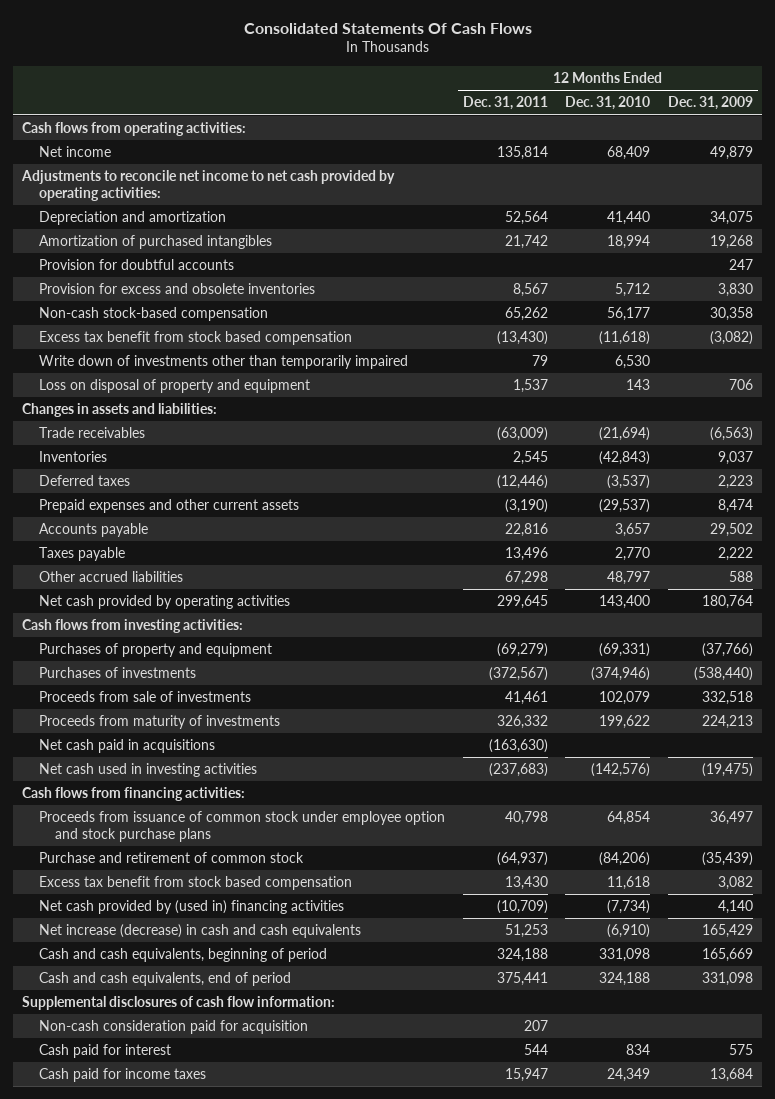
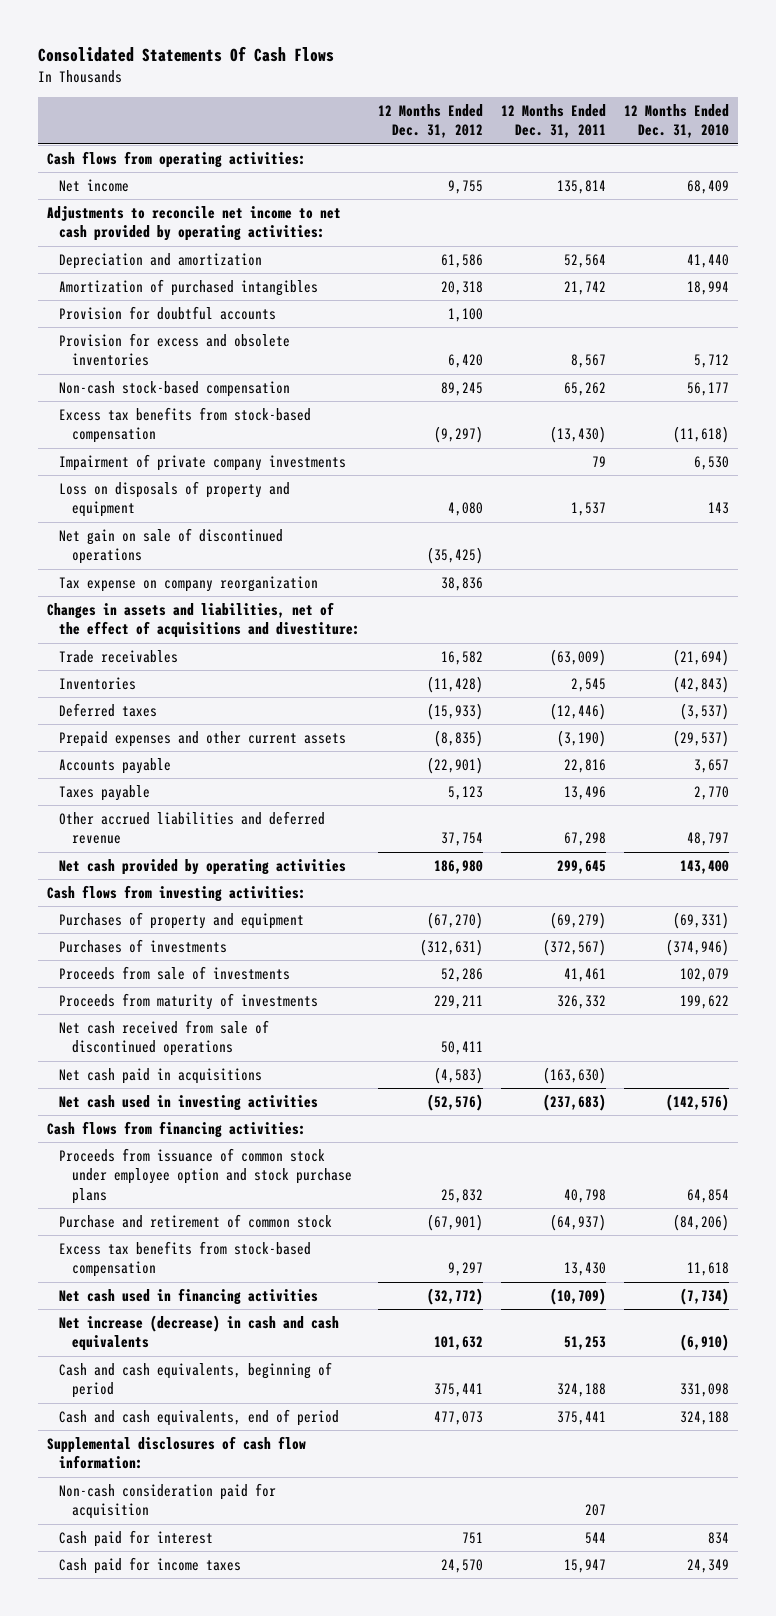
- | 12 Months Ended Dec. 31, 2011 | 12 Months Ended Dec. 31, 2010 | 12 Months Ended Dec. 31, 2009
+ | 12 Months Ended Dec. 31, 2012 | 12 Months Ended Dec. 31, 2011 | 12 Months Ended Dec. 31, 2010
- Excess tax benefit from stock based compensation | (13,430) | (11,618) | (3,082)
- Write down of investments other than temporarily impaired | 79 | 6,530 |
- Loss on disposal of property and equipment | 1,537 | 143 | 706
- Changes in assets and liabilities:
+ Excess tax benefits from stock-based compensation | (9,297) | (13,430) | (11,618)
+ Impairment of private company investments | | 79 | 6,530
+ Loss on disposals of property and equipment | 4,080 | 1,537 | 143
+ Net gain on sale of discontinued operations | (35,425) | |
+ Tax expense on company reorganization | 38,836 | |
+ Changes in assets and liabilities, net of the effect of acquisitions and divestiture:
- Other accrued liabilities | 67,298 | 48,797 | 588
+ Other accrued liabilities and deferred revenue | 37,754 | 67,298 | 48,797
+ Net cash received from sale of discontinued operations | 50,411 | |
- Excess tax benefit from stock based compensation | 13,430 | 11,618 | 3,082
- Net cash provided by (used in) financing activities | (10,709) | (7,734) | 4,140
+ Excess tax benefits from stock-based compensation | 9,297 | 13,430 | 11,618
+ Net cash used in financing activities | (32,772) | (10,709) | (7,734)

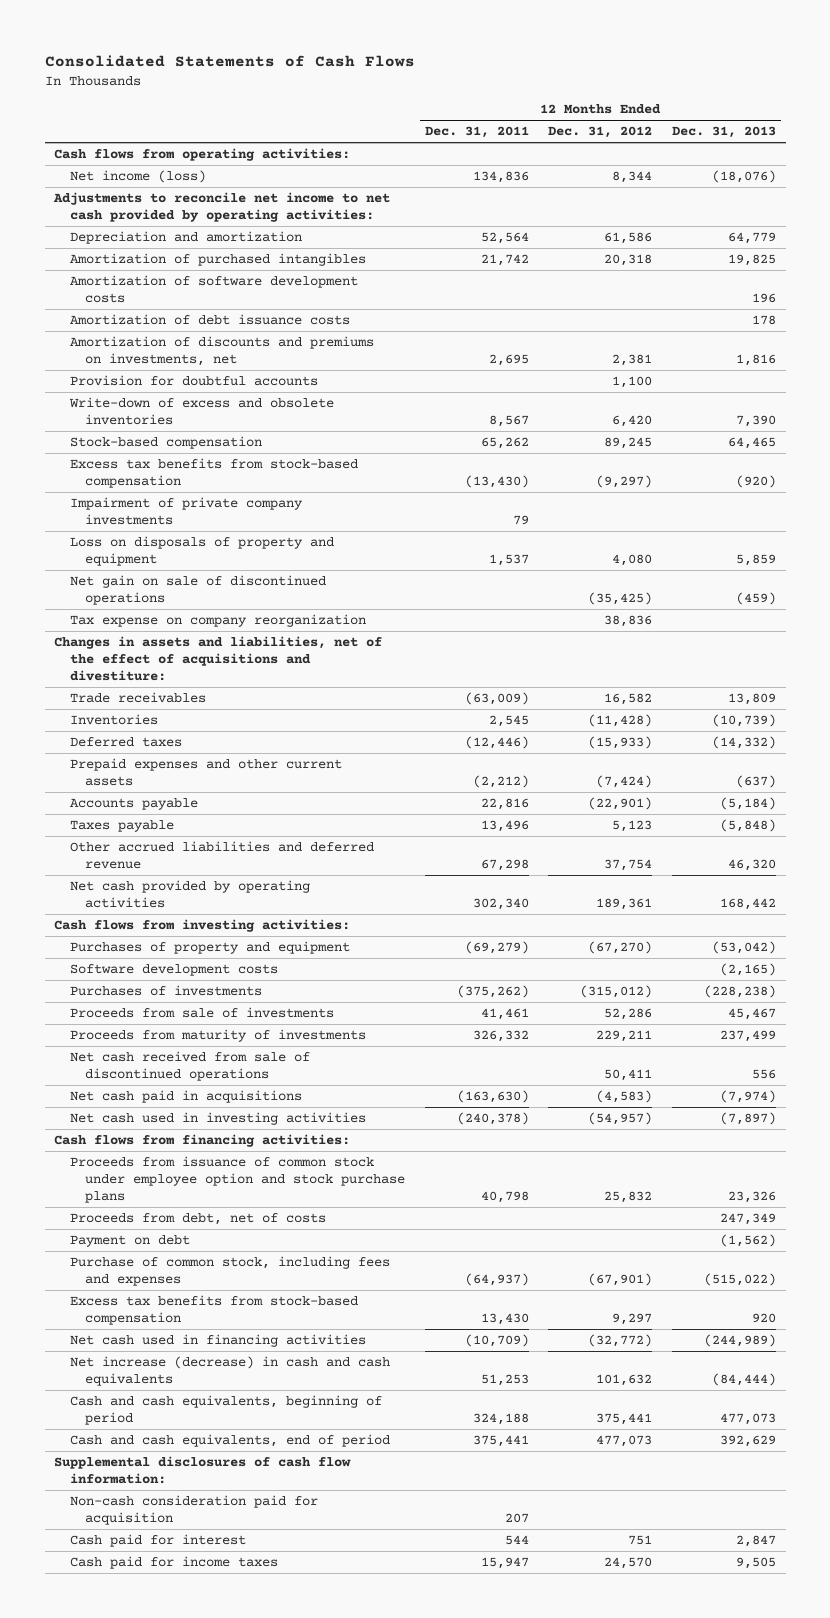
- Consolidated Statements Of Cash Flows
+ Consolidated Statements of Cash Flows
- | 12 Months Ended Dec. 31, 2012 | 12 Months Ended Dec. 31, 2011 | 12 Months Ended Dec. 31, 2010
+ | 12 Months Ended Dec. 31, 2011 | 12 Months Ended Dec. 31, 2012 | 12 Months Ended Dec. 31, 2013
- Net income | 9,755 | 135,814 | 68,409
+ Net income (loss) | 134,836 | 8,344 | (18,076)
+ Amortization of software development costs | | | 196
+ Amortization of debt issuance costs | | | 178
+ Amortization of discounts and premiums on investments, net | 2,695 | 2,381 | 1,816
- Provision for excess and obsolete inventories | 6,420 | 8,567 | 5,712
- Non-cash stock-based compensation | 89,245 | 65,262 | 56,177
+ Write-down of excess and obsolete inventories | 8,567 | 6,420 | 7,390
+ Stock-based compensation | 65,262 | 89,245 | 64,465
- Prepaid expenses and other current assets | (8,835) | (3,190) | (29,537)
+ Prepaid expenses and other current assets | (2,212) | (7,424) | (637)
- Net cash provided by operating activities | 186,980 | 299,645 | 143,400
+ Net cash provided by operating activities | 302,340 | 189,361 | 168,442
- Purchases of investments | (312,631) | (372,567) | (374,946)
+ Software development costs | | | (2,165)
+ Purchases of investments | (375,262) | (315,012) | (228,238)
- Net cash used in investing activities | (52,576) | (237,683) | (142,576)
+ Net cash used in investing activities | (240,378) | (54,957) | (7,897)
- Purchase and retirement of common stock | (67,901) | (64,937) | (84,206)
+ Proceeds from debt, net of costs | | | 247,349
+ Payment on debt | | | (1,562)
+ Purchase of common stock, including fees and expenses | (64,937) | (67,901) | (515,022)

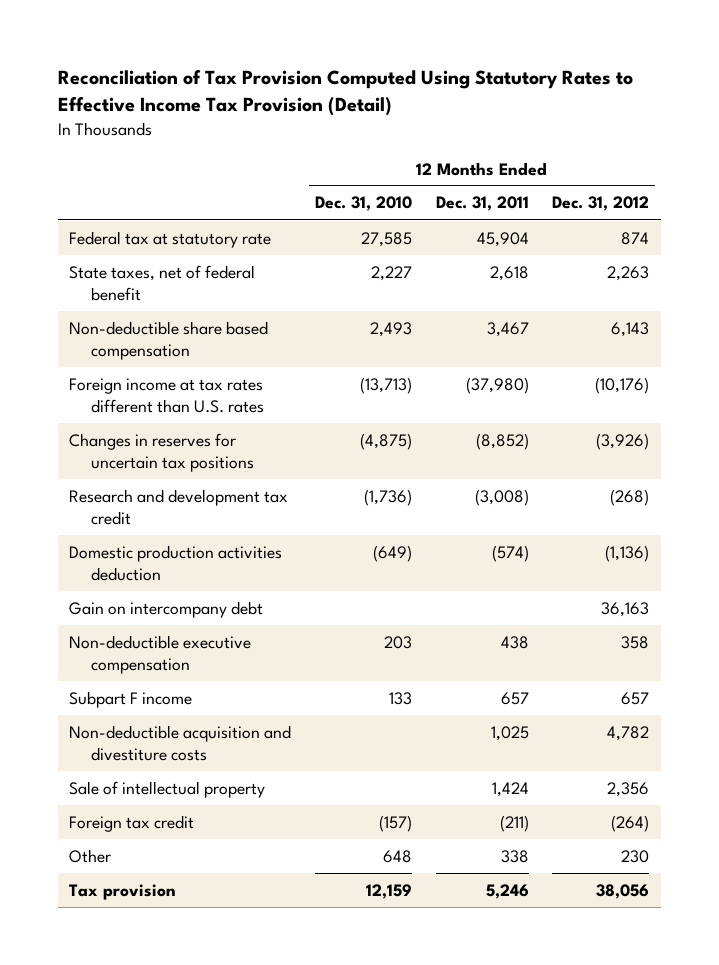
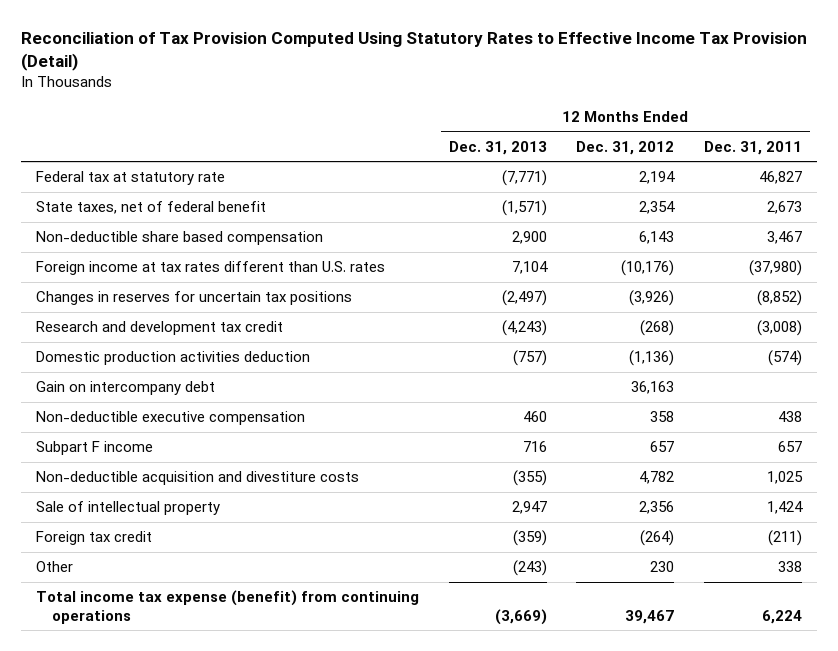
- | 12 Months Ended Dec. 31, 2010 | 12 Months Ended Dec. 31, 2011 | 12 Months Ended Dec. 31, 2012
+ | 12 Months Ended Dec. 31, 2013 | 12 Months Ended Dec. 31, 2012 | 12 Months Ended Dec. 31, 2011
- Federal tax at statutory rate | 27,585 | 45,904 | 874
- State taxes, net of federal benefit | 2,227 | 2,618 | 2,263
+ Federal tax at statutory rate | (7,771) | 2,194 | 46,827
+ State taxes, net of federal benefit | (1,571) | 2,354 | 2,673
- Tax provision | 12,159 | 5,246 | 38,056
+ Total income tax expense (benefit) from continuing operations | (3,669) | 39,467 | 6,224

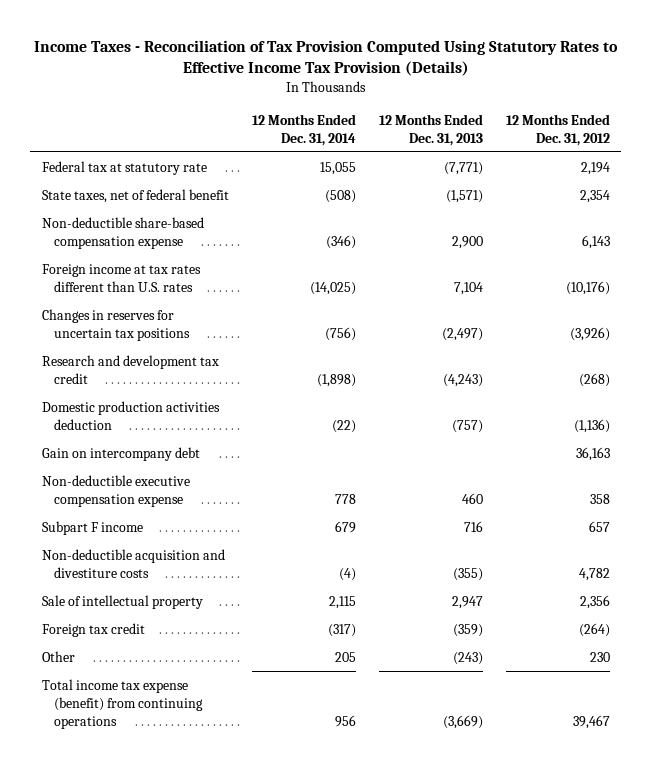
- Reconciliation of Tax Provision Computed Using Statutory Rates to Effective Income Tax Provision (Detail)
+ Income Taxes - Reconciliation of Tax Provision Computed Using Statutory Rates to Effective Income Tax Provision (Details)
- | 12 Months Ended Dec. 31, 2013 | 12 Months Ended Dec. 31, 2012 | 12 Months Ended Dec. 31, 2011
+ | 12 Months Ended Dec. 31, 2014 | 12 Months Ended Dec. 31, 2013 | 12 Months Ended Dec. 31, 2012
- Non-deductible share based compensation | 2,900 | 6,143 | 3,467
+ Non-deductible share-based compensation expense | (346) | 2,900 | 6,143
- Non-deductible executive compensation | 460 | 358 | 438
+ Non-deductible executive compensation expense | 778 | 460 | 358

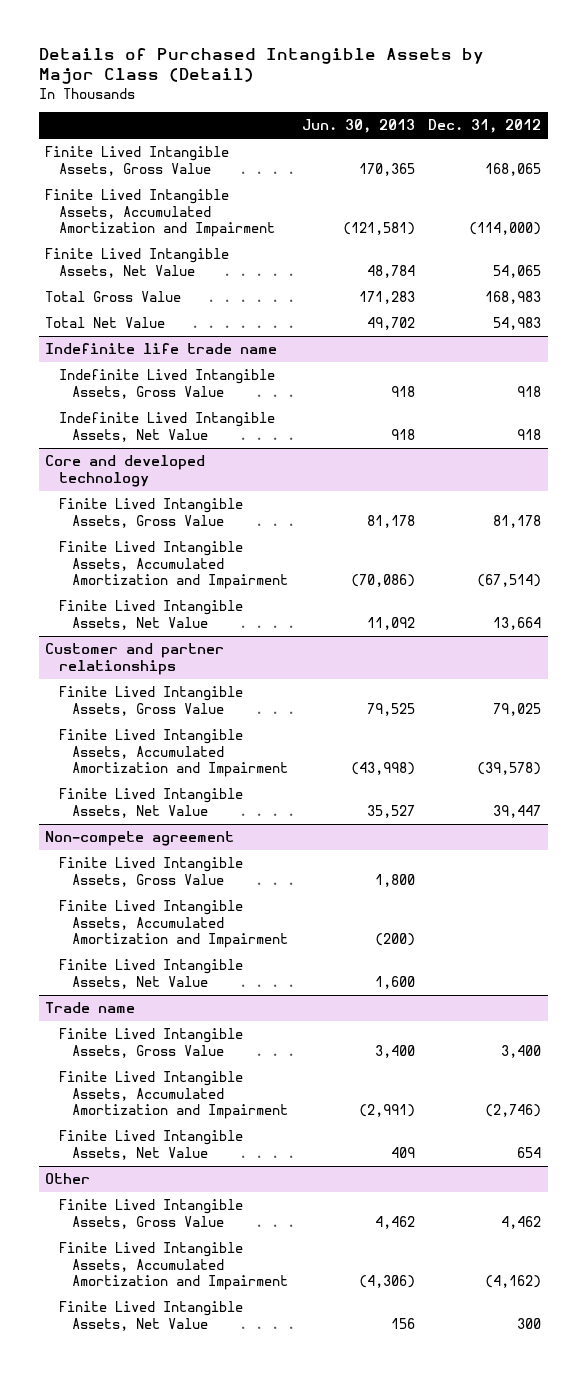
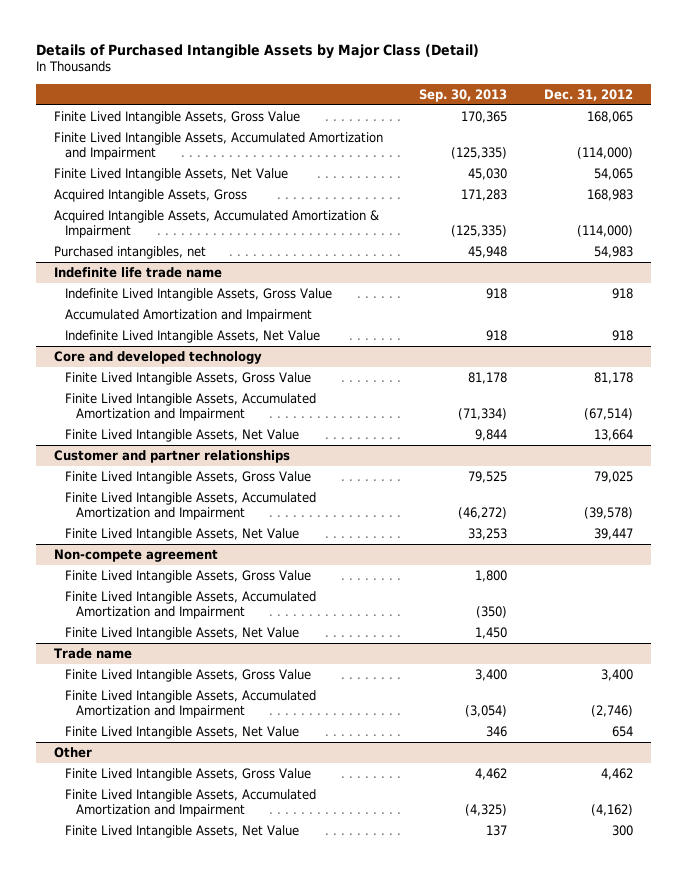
- | Jun. 30, 2013 | Dec. 31, 2012
+ | Sep. 30, 2013 | Dec. 31, 2012
- Total Gross Value | 171,283 | 168,983
- Total Net Value | 49,702 | 54,983
+ Acquired Intangible Assets, Gross | 171,283 | 168,983
+ Acquired Intangible Assets, Accumulated Amortization & Impairment | (125,335) | (114,000)
+ Purchased intangibles, net | 45,948 | 54,983
@ Indefinite life trade name
+ Accumulated Amortization and Impairment

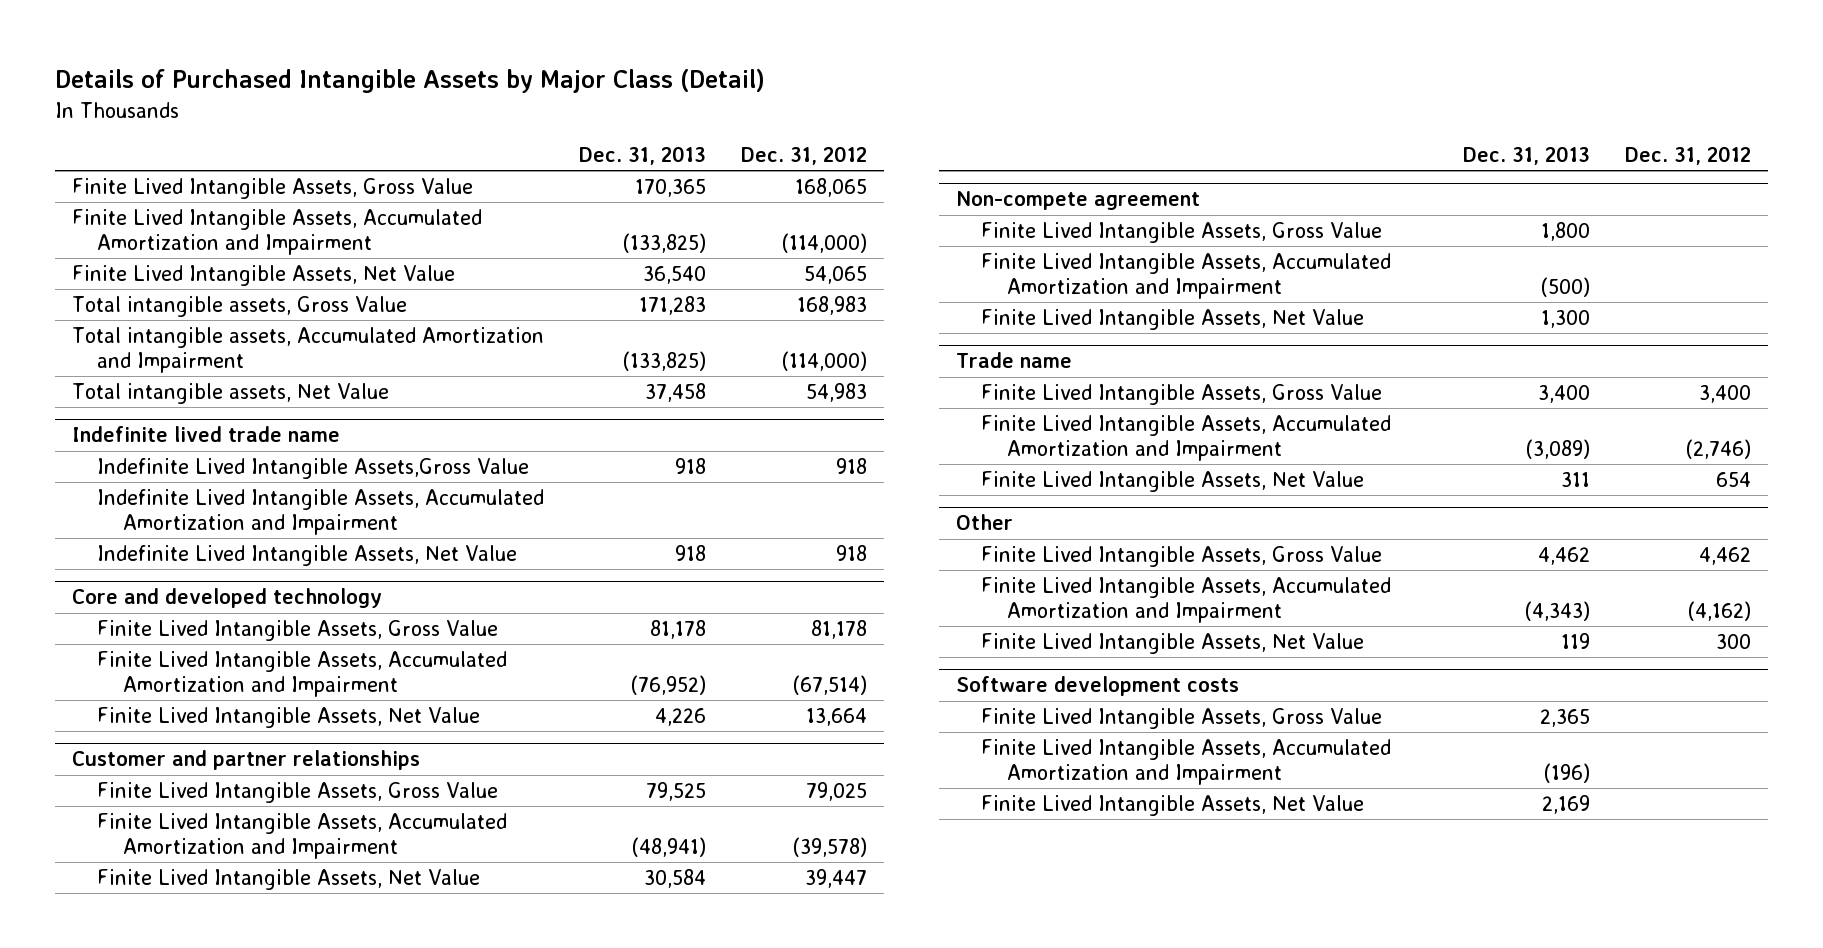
- | Sep. 30, 2013 | Dec. 31, 2012
+ | Dec. 31, 2013 | Dec. 31, 2012
- Acquired Intangible Assets, Gross | 171,283 | 168,983
- Acquired Intangible Assets, Accumulated Amortization & Impairment | (125,335) | (114,000)
- Purchased intangibles, net | 45,948 | 54,983
- Indefinite life trade name
- Indefinite Lived Intangible Assets, Gross Value | 918 | 918
- Accumulated Amortization and Impairment
+ Total intangible assets, Gross Value | 171,283 | 168,983
+ Total intangible assets, Accumulated Amortization and Impairment | (133,825) | (114,000)
+ Total intangible assets, Net Value | 37,458 | 54,983
+ Indefinite lived trade name
+ Indefinite Lived Intangible Assets,Gross Value | 918 | 918
+ Indefinite Lived Intangible Assets, Accumulated Amortization and Impairment
+ Software development costs
+ Finite Lived Intangible Assets, Gross Value | 2,365 |
+ Finite Lived Intangible Assets, Accumulated Amortization and Impairment | (196) |
+ Finite Lived Intangible Assets, Net Value | 2,169 |

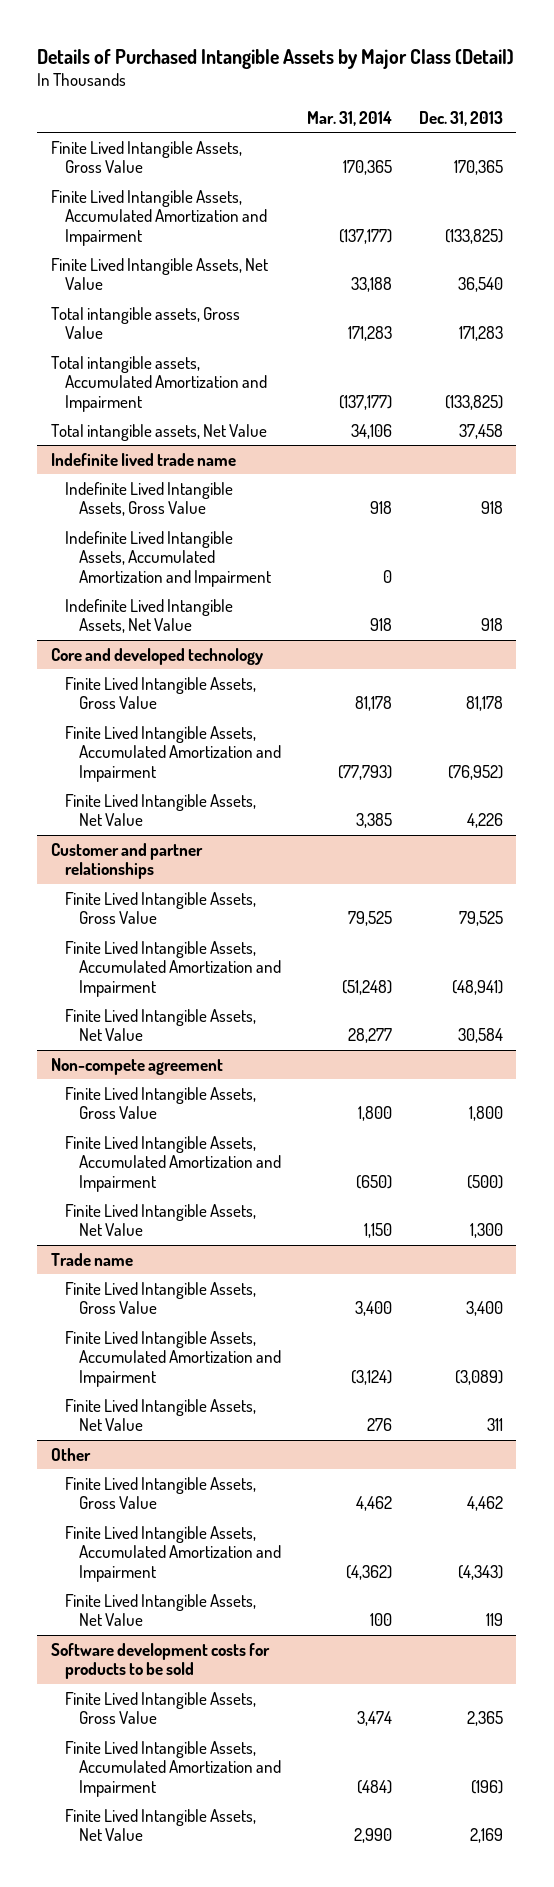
- | Dec. 31, 2013 | Dec. 31, 2012
+ | Mar. 31, 2014 | Dec. 31, 2013
@ Indefinite lived trade name
- Indefinite Lived Intangible Assets,Gross Value | 918 | 918
+ Indefinite Lived Intangible Assets, Gross Value | 918 | 918
- Software development costs
+ Software development costs for products to be sold

